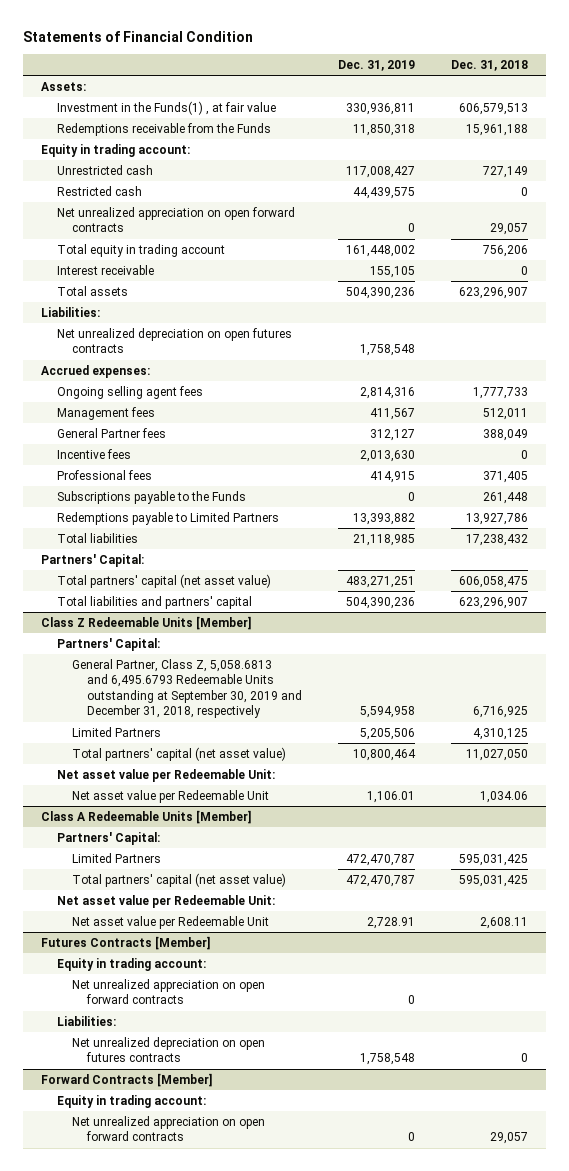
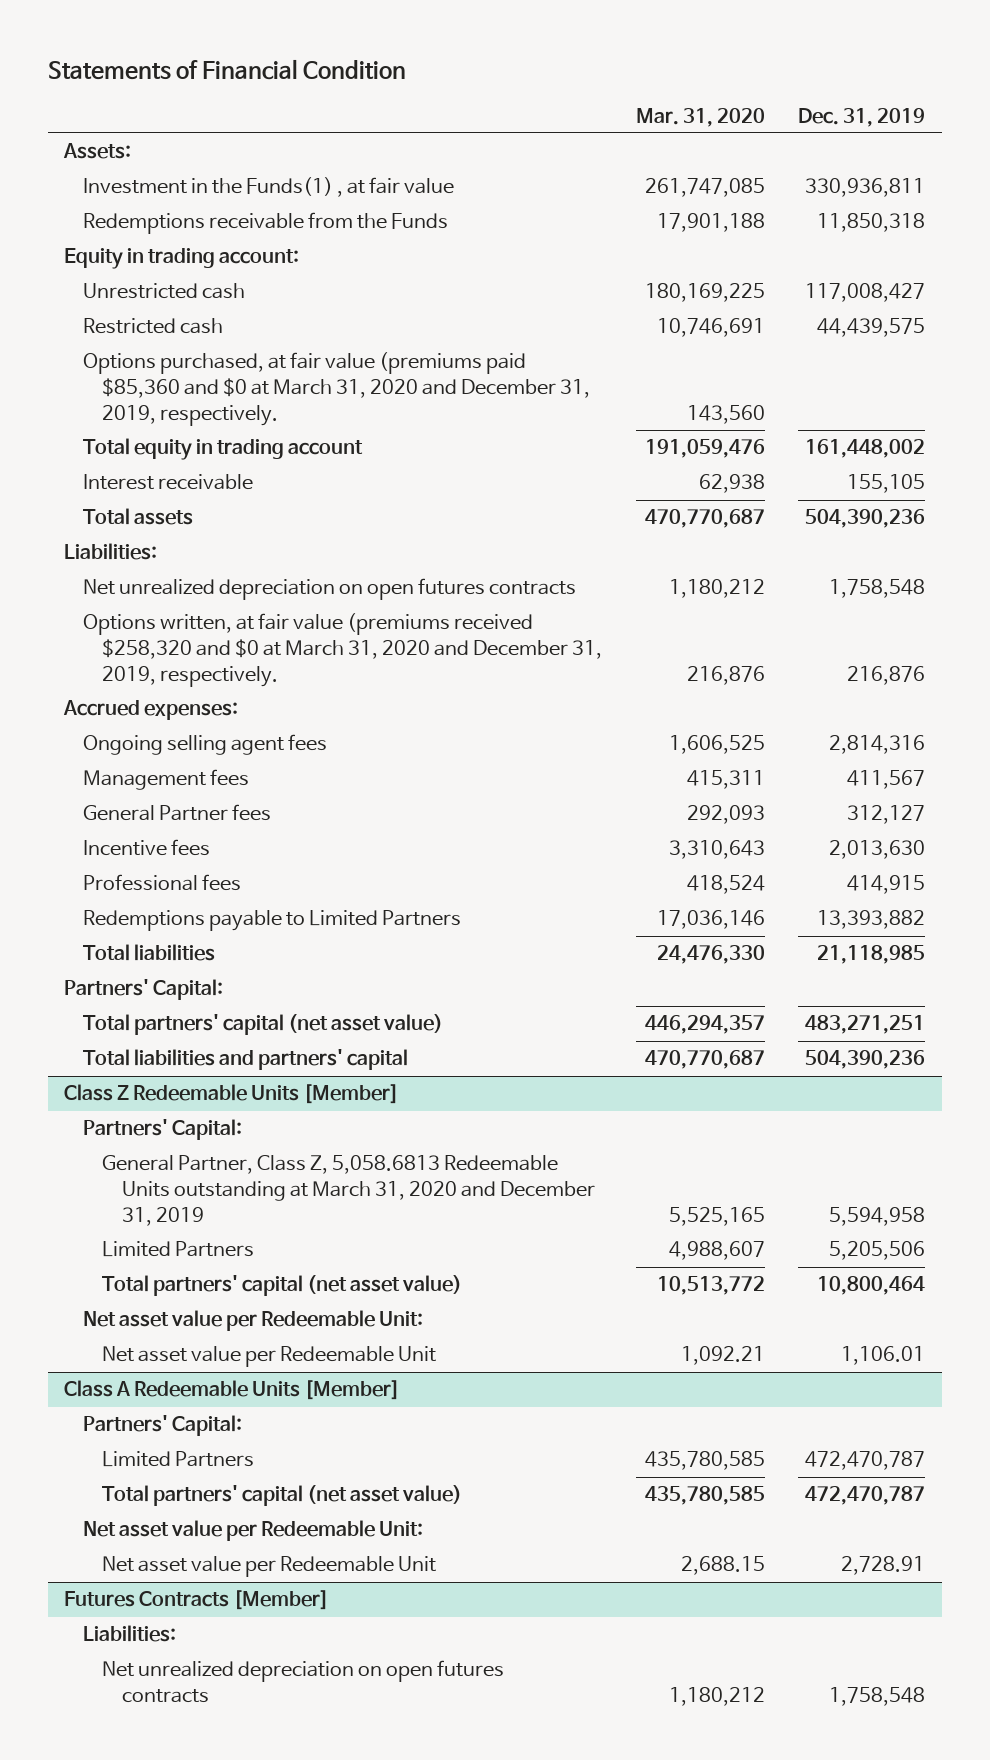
- | Dec. 31, 2019 | Dec. 31, 2018
+ | Mar. 31, 2020 | Dec. 31, 2019
- Net unrealized appreciation on open forward contracts | 0 | 29,057
+ Options purchased, at fair value (premiums paid $85,360 and $0 at March 31, 2020 and December 31, 2019, respectively. | 143,560 |
+ Options written, at fair value (premiums received $258,320 and $0 at March 31, 2020 and December 31, 2019, respectively. | 216,876 | 216,876
- Subscriptions payable to the Funds | 0 | 261,448
@ Class Z Redeemable Units [Member]
- General Partner, Class Z, 5,058.6813 and 6,495.6793 Redeemable Units outstanding at September 30, 2019 and December 31, 2018, respectively | 5,594,958 | 6,716,925
+ General Partner, Class Z, 5,058.6813 Redeemable Units outstanding at March 31, 2020 and December 31, 2019 | 5,525,165 | 5,594,958
@ Futures Contracts [Member]
- Equity in trading account:
- Net unrealized appreciation on open forward contracts | 0 |
- Forward Contracts [Member]
- Equity in trading account:
- Net unrealized appreciation on open forward contracts | 0 | 29,057

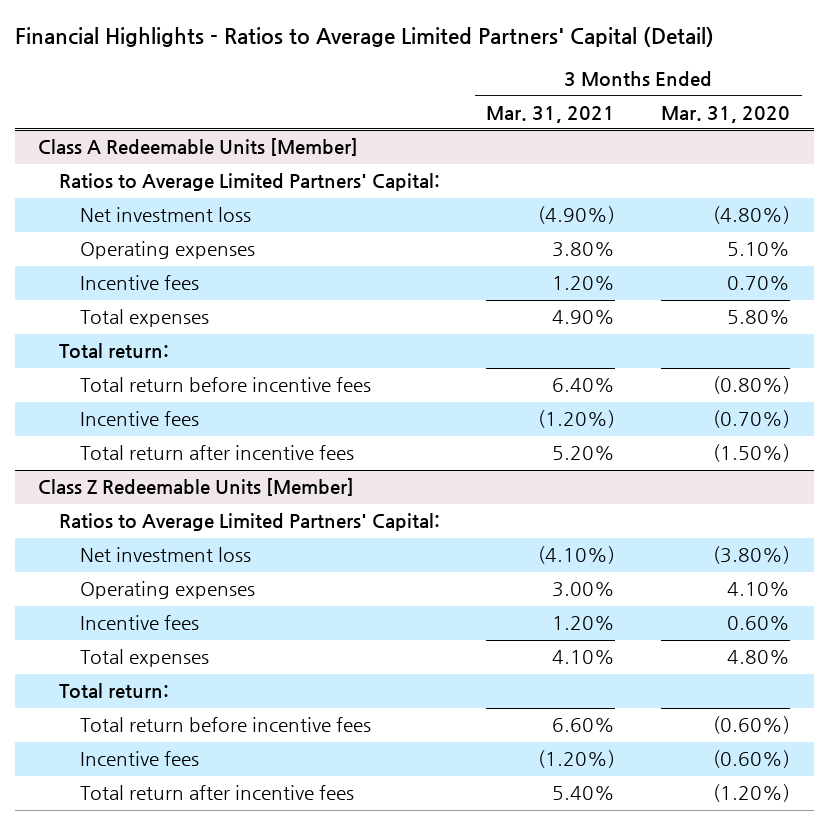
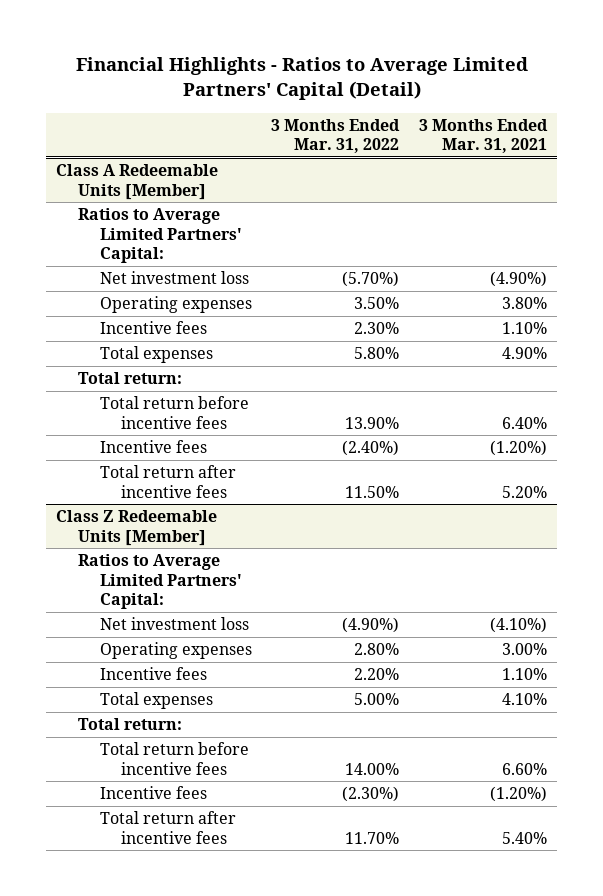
- | 3 Months Ended Mar. 31, 2021 | 3 Months Ended Mar. 31, 2020
+ | 3 Months Ended Mar. 31, 2022 | 3 Months Ended Mar. 31, 2021
@ Class A Redeemable Units [Member]
- Incentive fees | 1.20% | 0.70%
+ Incentive fees | 2.30% | 1.10%
@ Class Z Redeemable Units [Member]
- Incentive fees | 1.20% | 0.60%
+ Incentive fees | 2.20% | 1.10%

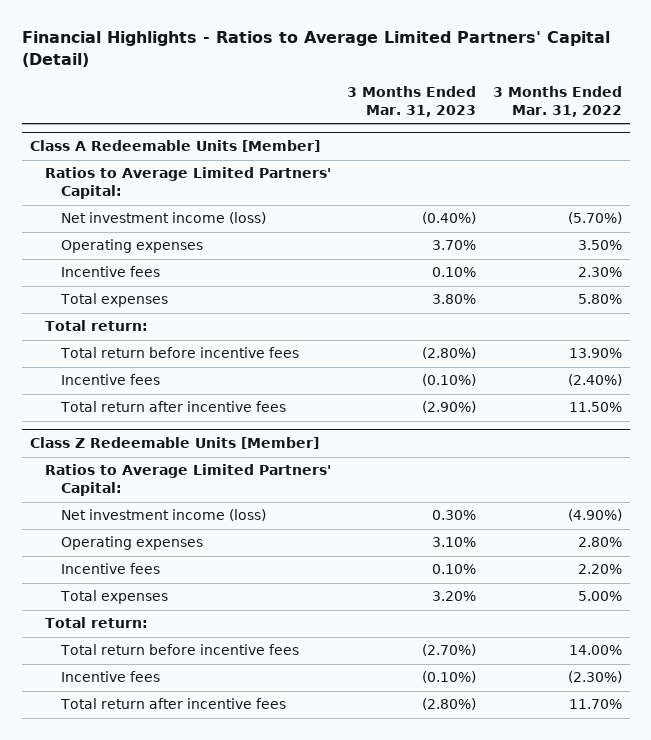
- | 3 Months Ended Mar. 31, 2022 | 3 Months Ended Mar. 31, 2021
+ | 3 Months Ended Mar. 31, 2023 | 3 Months Ended Mar. 31, 2022
@ Class A Redeemable Units [Member]
- Net investment loss | (5.70%) | (4.90%)
+ Net investment income (loss) | (0.40%) | (5.70%)
@ Class Z Redeemable Units [Member]
- Net investment loss | (4.90%) | (4.10%)
+ Net investment income (loss) | 0.30% | (4.90%)

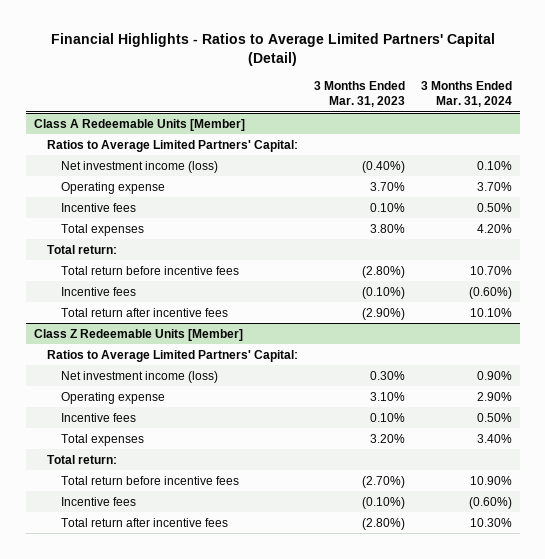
- | 3 Months Ended Mar. 31, 2023 | 3 Months Ended Mar. 31, 2022
+ | 3 Months Ended Mar. 31, 2023 | 3 Months Ended Mar. 31, 2024
@ Class A Redeemable Units [Member]
- Operating expenses | 3.70% | 3.50%
+ Operating expense | 3.70% | 3.70%
@ Class Z Redeemable Units [Member]
- Operating expenses | 3.10% | 2.80%
+ Operating expense | 3.10% | 2.90%

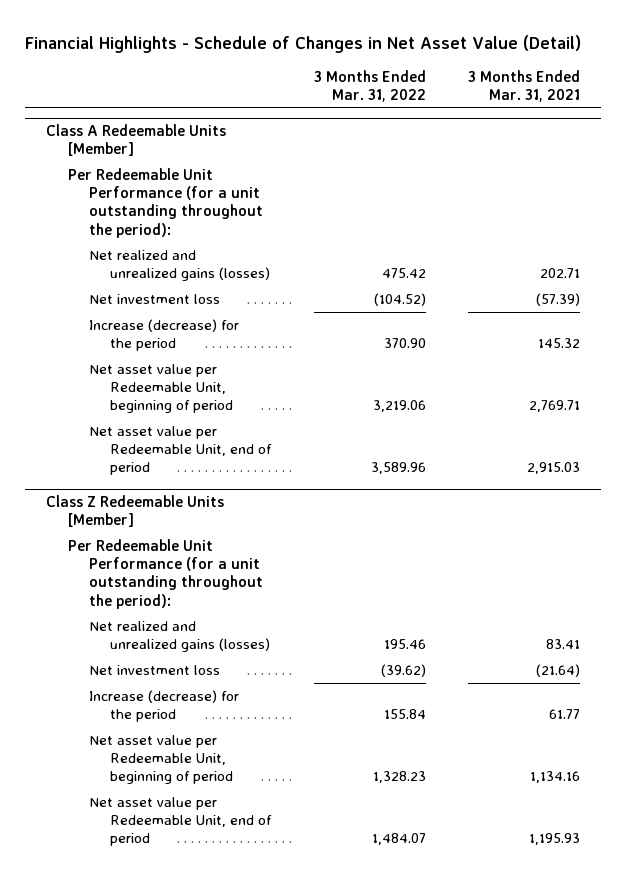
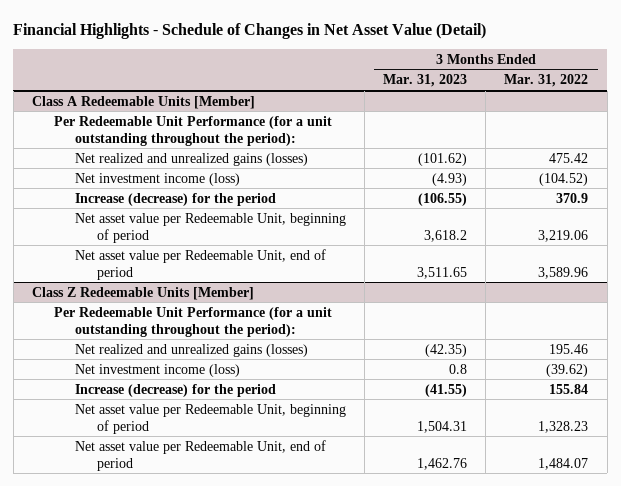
- | 3 Months Ended Mar. 31, 2022 | 3 Months Ended Mar. 31, 2021
+ | 3 Months Ended Mar. 31, 2023 | 3 Months Ended Mar. 31, 2022
@ Class A Redeemable Units [Member]
- Net investment loss | (104.52) | (57.39)
- Increase (decrease) for the period | 370.90 | 145.32
+ Net investment income (loss) | (4.93) | (104.52)
+ Increase (decrease) for the period | (106.55) | 370.9
@ Class Z Redeemable Units [Member]
- Net investment loss | (39.62) | (21.64)
+ Net investment income (loss) | 0.8 | (39.62)

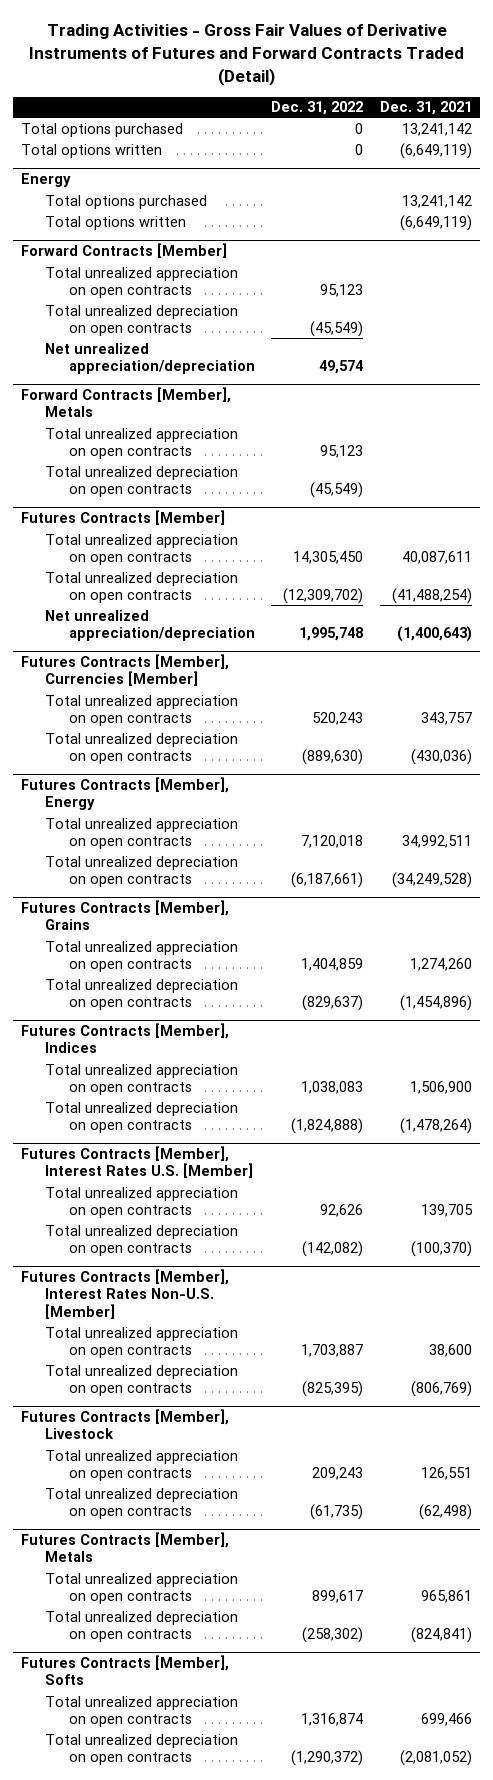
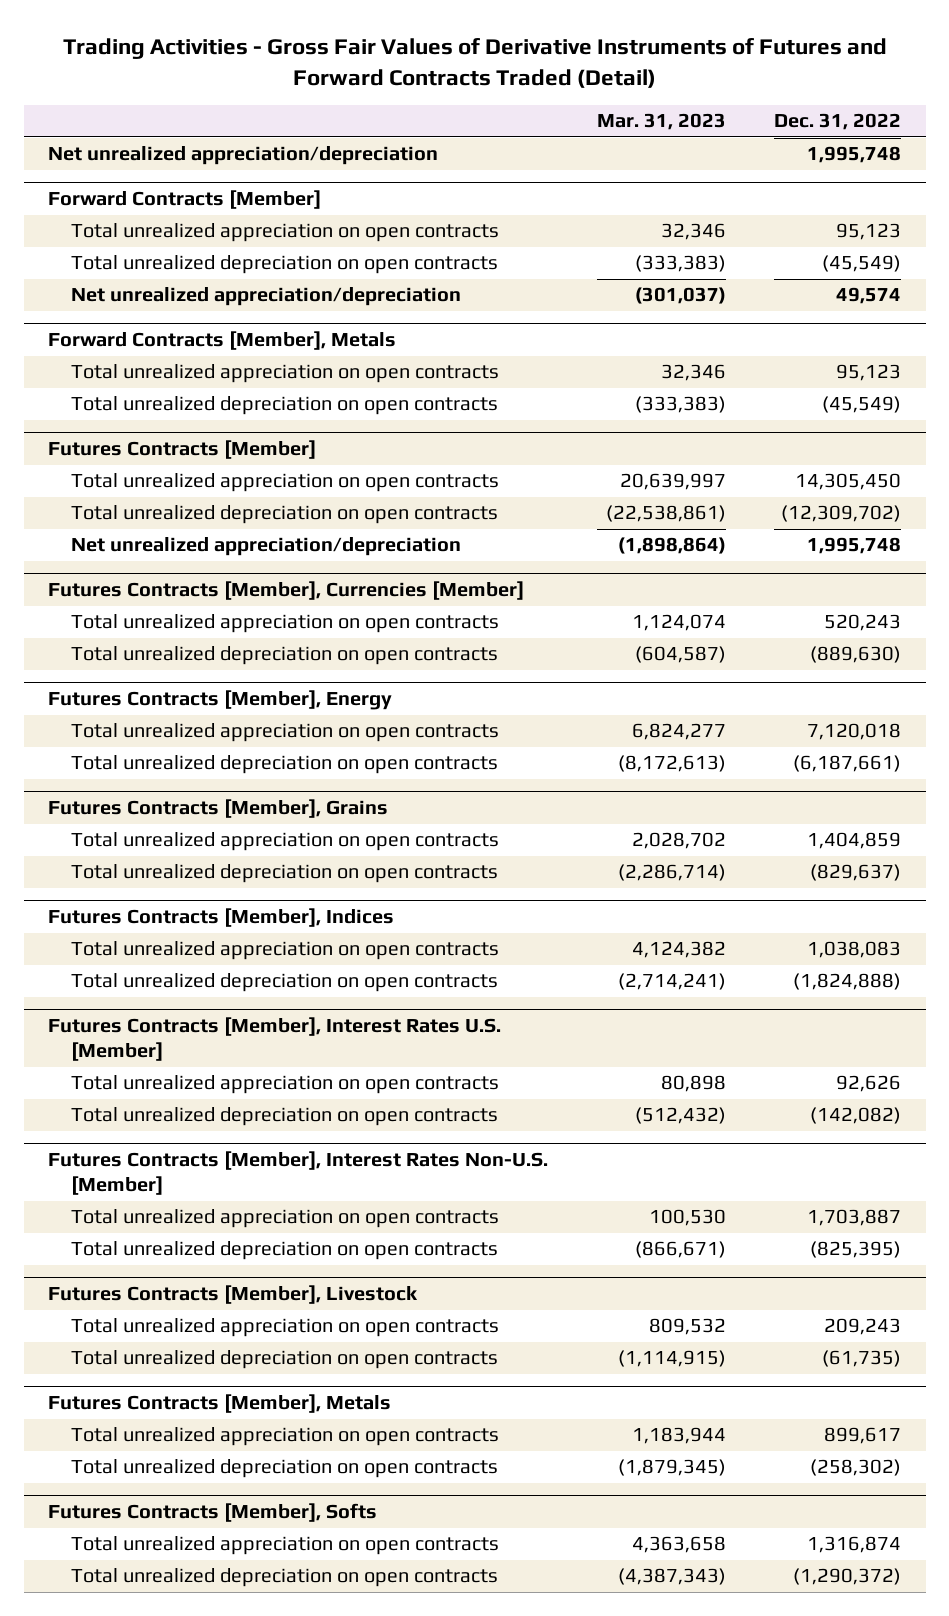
- | Dec. 31, 2022 | Dec. 31, 2021
+ | Mar. 31, 2023 | Dec. 31, 2022
- Total options purchased | 0 | 13,241,142
- Total options written | 0 | (6,649,119)
- Energy
- Total options purchased | | 13,241,142
- Total options written | | (6,649,119)
+ Net unrealized appreciation/depreciation | | 1,995,748

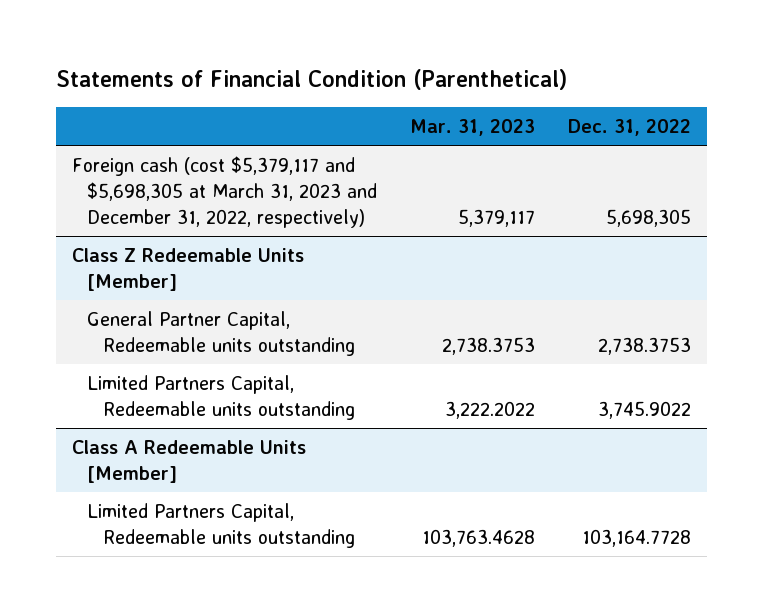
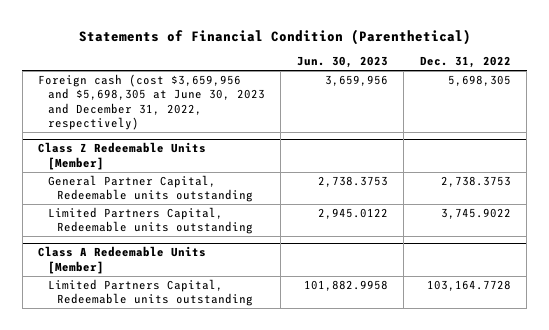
- | Mar. 31, 2023 | Dec. 31, 2022
+ | Jun. 30, 2023 | Dec. 31, 2022
- Foreign cash (cost $5,379,117 and $5,698,305 at March 31, 2023 and December 31, 2022, respectively) | 5,379,117 | 5,698,305
+ Foreign cash (cost $3,659,956 and $5,698,305 at June 30, 2023 and December 31, 2022, respectively) | 3,659,956 | 5,698,305

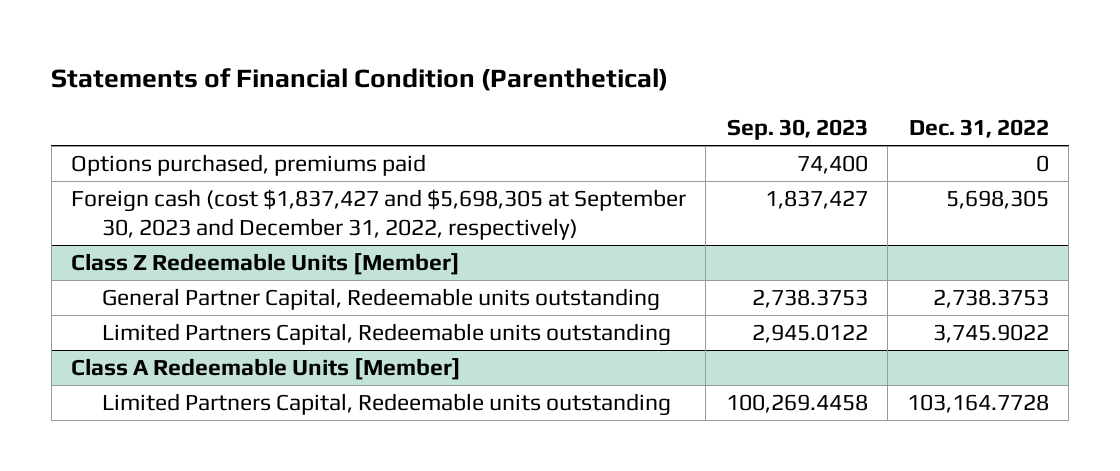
- | Jun. 30, 2023 | Dec. 31, 2022
+ | Sep. 30, 2023 | Dec. 31, 2022
- Foreign cash (cost $3,659,956 and $5,698,305 at June 30, 2023 and December 31, 2022, respectively) | 3,659,956 | 5,698,305
+ Options purchased, premiums paid | 74,400 | 0
+ Foreign cash (cost $1,837,427 and $5,698,305 at September 30, 2023 and December 31, 2022, respectively) | 1,837,427 | 5,698,305

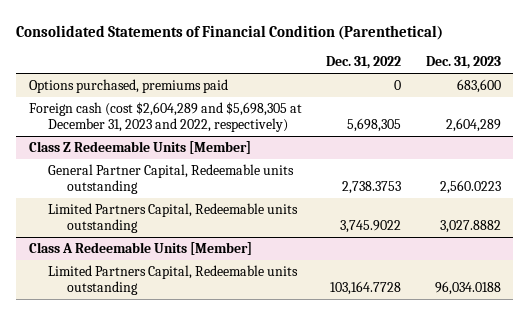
- Statements of Financial Condition (Parenthetical)
+ Consolidated Statements of Financial Condition (Parenthetical)
- | Sep. 30, 2023 | Dec. 31, 2022
+ | Dec. 31, 2022 | Dec. 31, 2023
- Foreign cash (cost $1,837,427 and $5,698,305 at September 30, 2023 and December 31, 2022, respectively) | 1,837,427 | 5,698,305
+ Foreign cash (cost $2,604,289 and $5,698,305 at December 31, 2023 and 2022, respectively) | 5,698,305 | 2,604,289

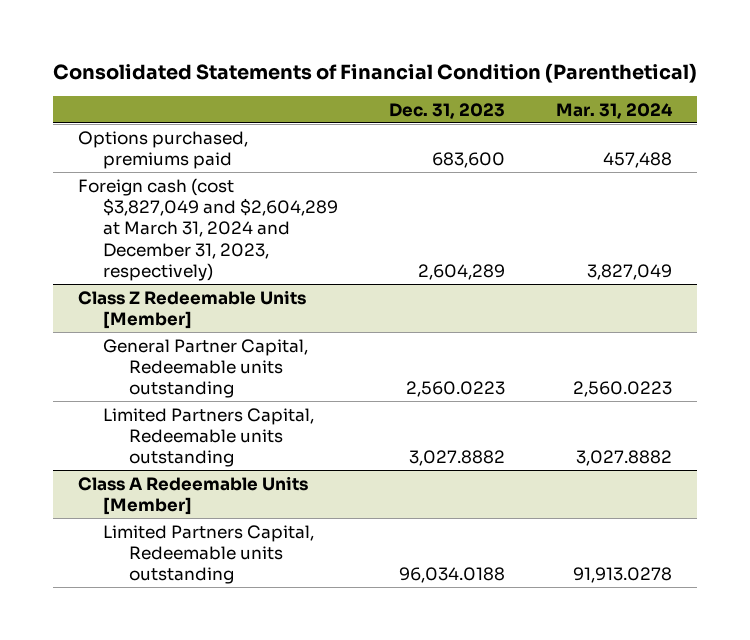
- | Dec. 31, 2022 | Dec. 31, 2023
+ | Dec. 31, 2023 | Mar. 31, 2024
- Foreign cash (cost $2,604,289 and $5,698,305 at December 31, 2023 and 2022, respectively) | 5,698,305 | 2,604,289
+ Foreign cash (cost $3,827,049 and $2,604,289 at March 31, 2024 and December 31, 2023, respectively) | 2,604,289 | 3,827,049

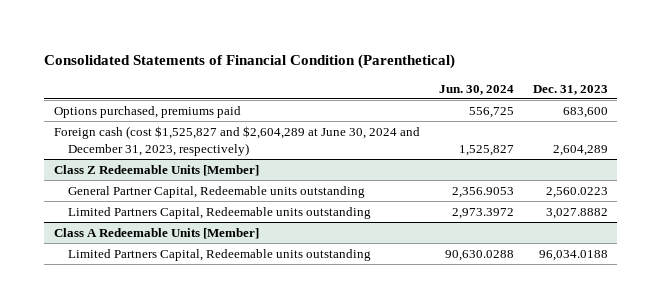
- | Dec. 31, 2023 | Mar. 31, 2024
+ | Jun. 30, 2024 | Dec. 31, 2023
- Foreign cash (cost $3,827,049 and $2,604,289 at March 31, 2024 and December 31, 2023, respectively) | 2,604,289 | 3,827,049
+ Foreign cash (cost $1,525,827 and $2,604,289 at June 30, 2024 and December 31, 2023, respectively) | 1,525,827 | 2,604,289

